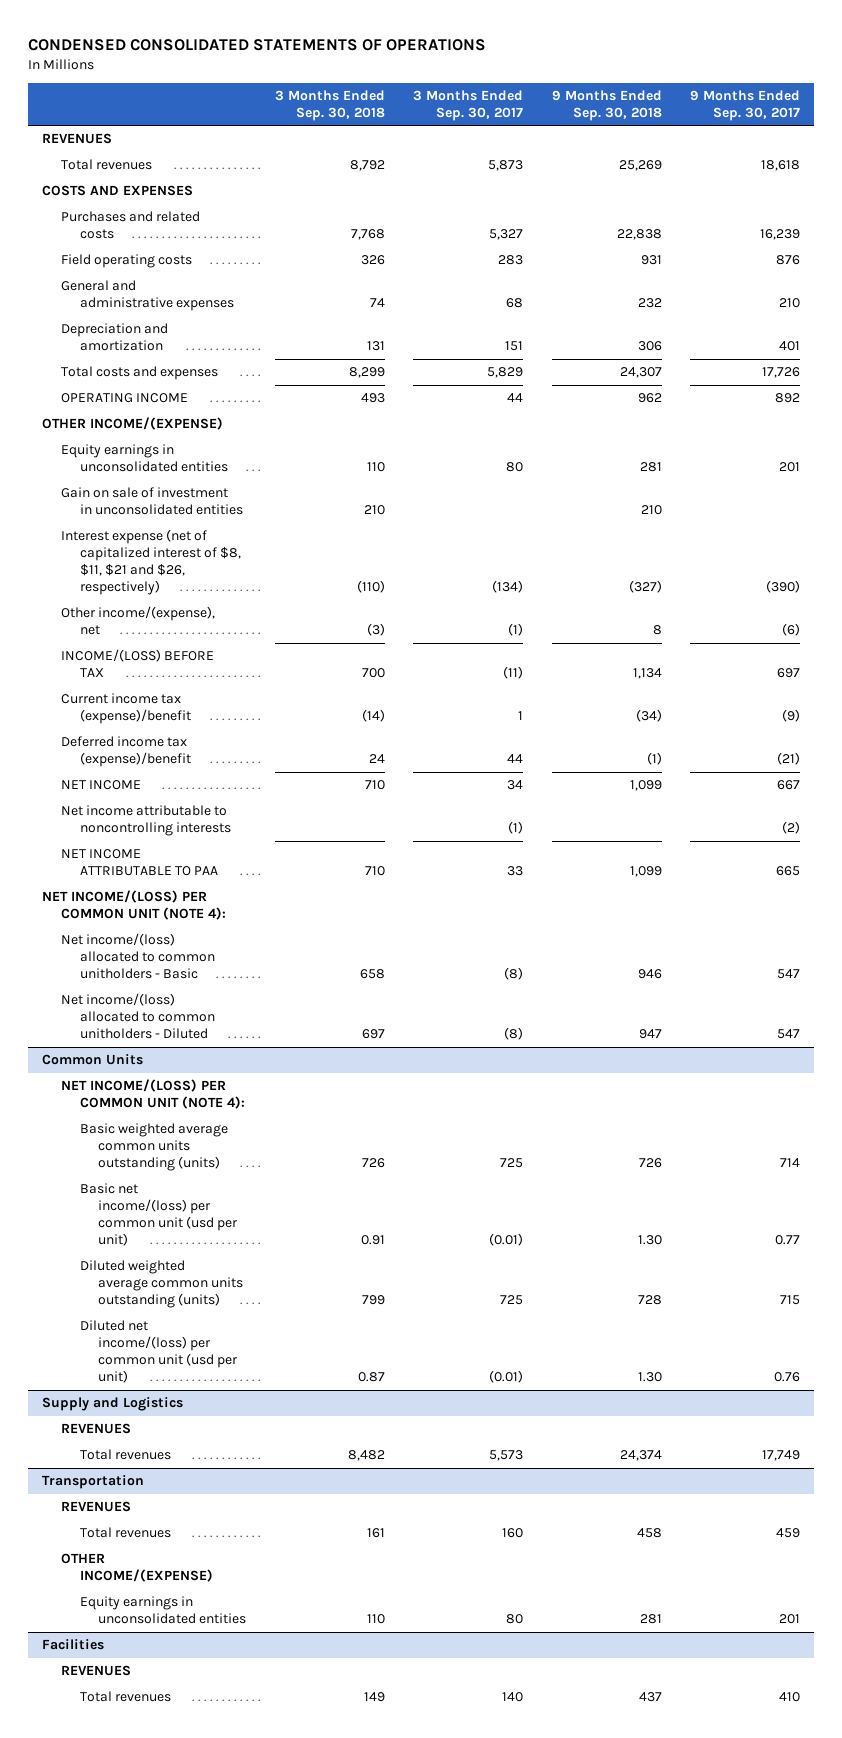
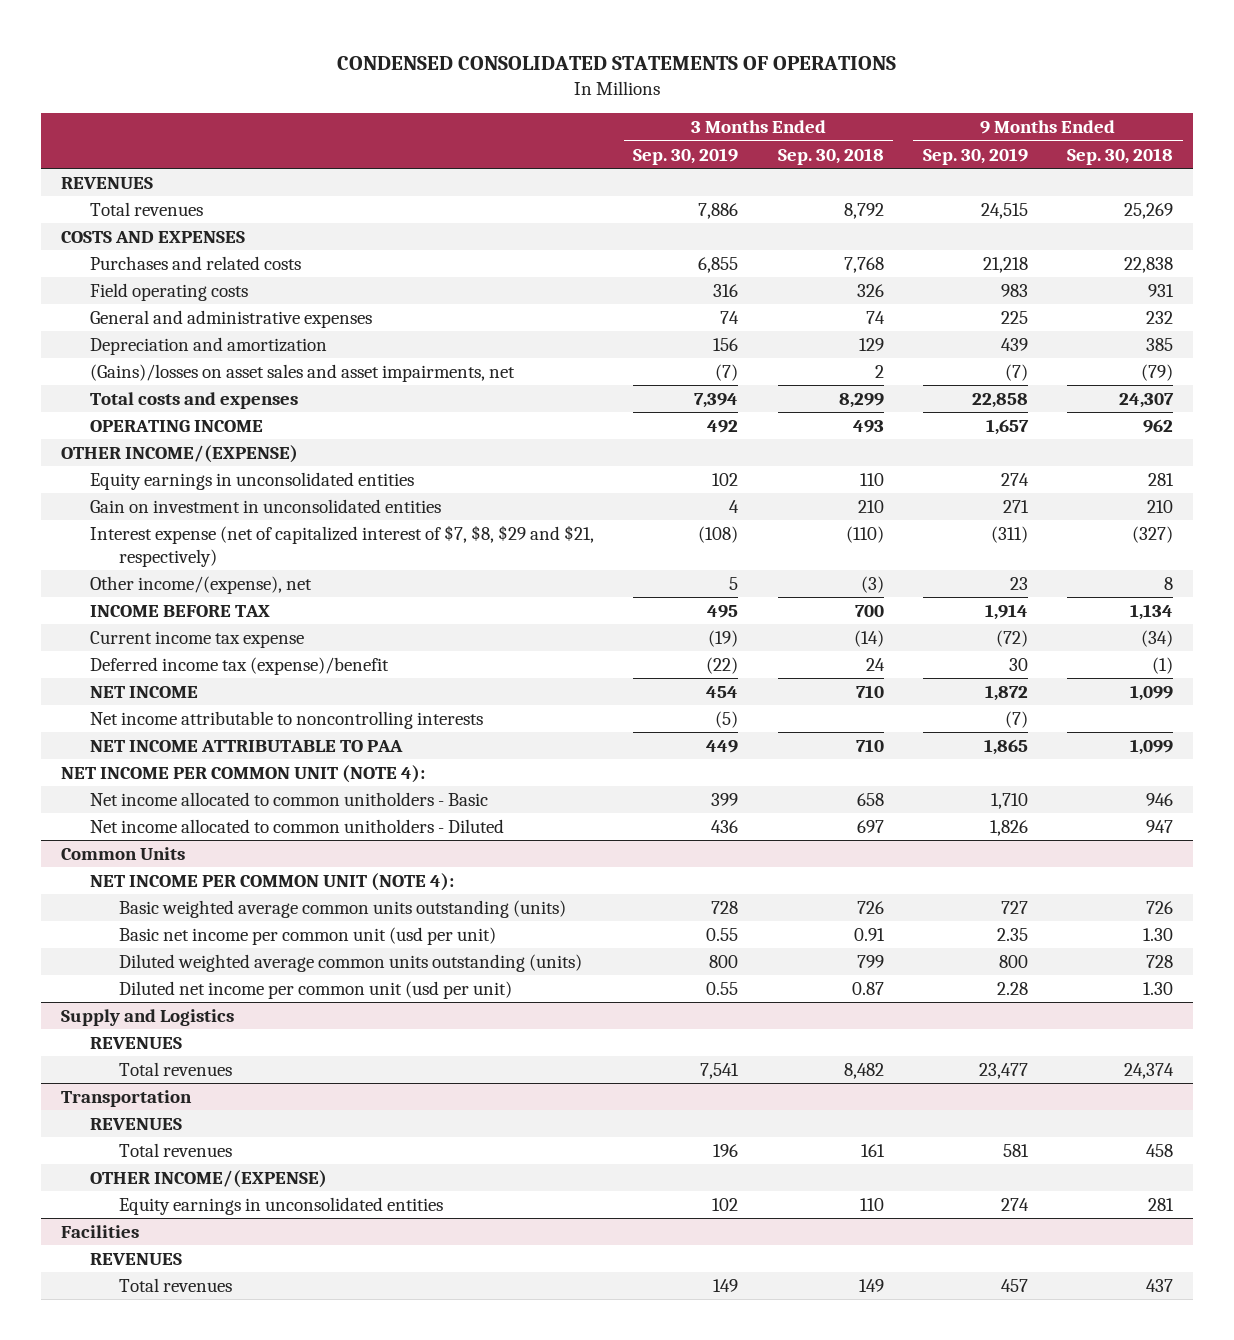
- | 3 Months Ended Sep. 30, 2018 | 3 Months Ended Sep. 30, 2017 | 9 Months Ended Sep. 30, 2018 | 9 Months Ended Sep. 30, 2017
+ | 3 Months Ended Sep. 30, 2019 | 3 Months Ended Sep. 30, 2018 | 9 Months Ended Sep. 30, 2019 | 9 Months Ended Sep. 30, 2018
- Depreciation and amortization | 131 | 151 | 306 | 401
+ Depreciation and amortization | 156 | 129 | 439 | 385
+ (Gains)/losses on asset sales and asset impairments, net | (7) | 2 | (7) | (79)
- Gain on sale of investment in unconsolidated entities | 210 | | 210 |
- Interest expense (net of capitalized interest of $8, $11, $21 and $26, respectively) | (110) | (134) | (327) | (390)
+ Gain on investment in unconsolidated entities | 4 | 210 | 271 | 210
+ Interest expense (net of capitalized interest of $7, $8, $29 and $21, respectively) | (108) | (110) | (311) | (327)
- INCOME/(LOSS) BEFORE TAX | 700 | (11) | 1,134 | 697
- Current income tax (expense)/benefit | (14) | 1 | (34) | (9)
+ INCOME BEFORE TAX | 495 | 700 | 1,914 | 1,134
+ Current income tax expense | (19) | (14) | (72) | (34)
- NET INCOME/(LOSS) PER COMMON UNIT (NOTE 4):
- Net income/(loss) allocated to common unitholders - Basic | 658 | (8) | 946 | 547
- Net income/(loss) allocated to common unitholders - Diluted | 697 | (8) | 947 | 547
+ NET INCOME PER COMMON UNIT (NOTE 4):
+ Net income allocated to common unitholders - Basic | 399 | 658 | 1,710 | 946
+ Net income allocated to common unitholders - Diluted | 436 | 697 | 1,826 | 947
@ Common Units
- NET INCOME/(LOSS) PER COMMON UNIT (NOTE 4):
+ NET INCOME PER COMMON UNIT (NOTE 4):
- Basic net income/(loss) per common unit (usd per unit) | 0.91 | (0.01) | 1.30 | 0.77
+ Basic net income per common unit (usd per unit) | 0.55 | 0.91 | 2.35 | 1.30
- Diluted net income/(loss) per common unit (usd per unit) | 0.87 | (0.01) | 1.30 | 0.76
+ Diluted net income per common unit (usd per unit) | 0.55 | 0.87 | 2.28 | 1.30

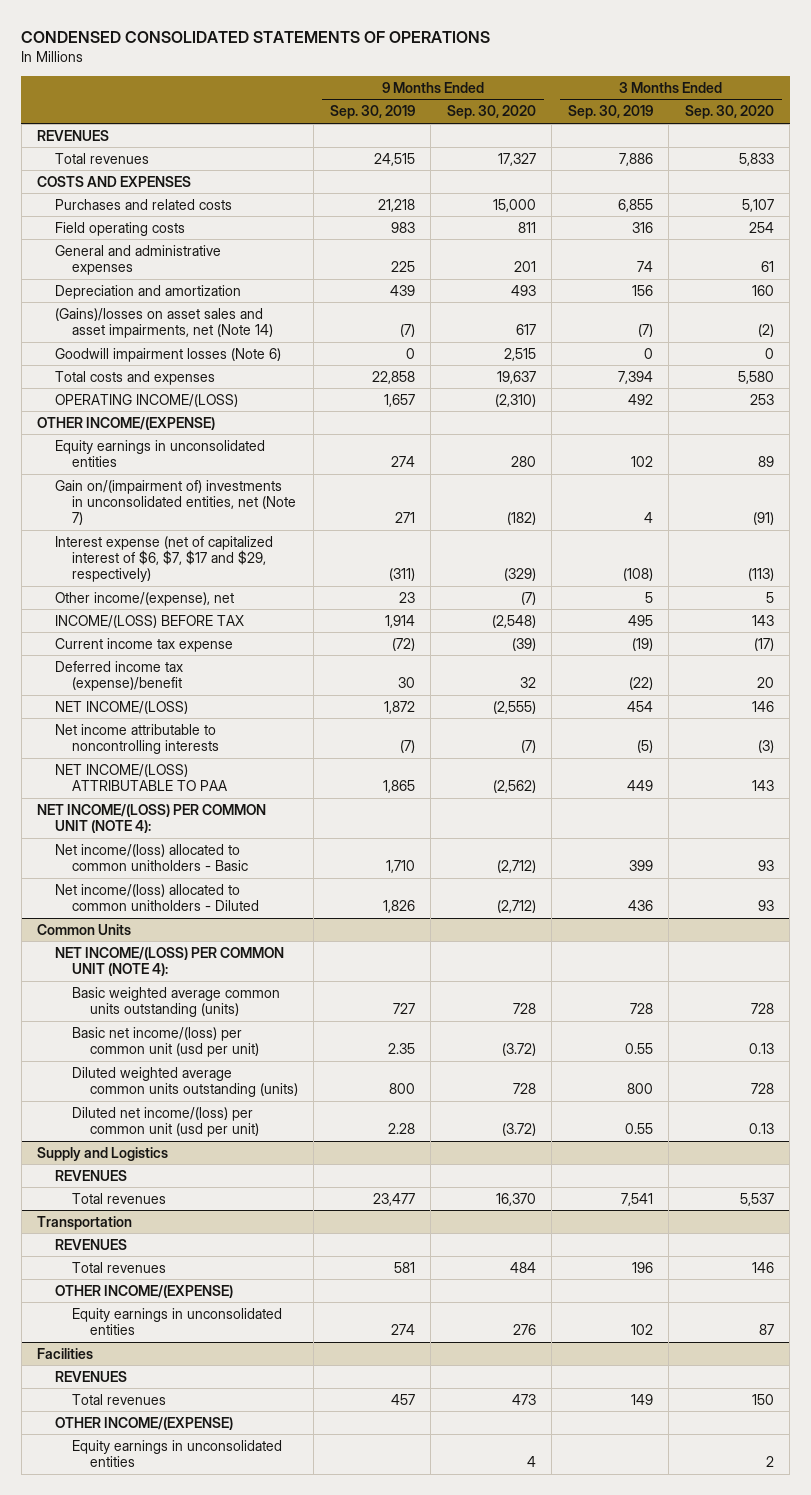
- | 3 Months Ended Sep. 30, 2019 | 3 Months Ended Sep. 30, 2018 | 9 Months Ended Sep. 30, 2019 | 9 Months Ended Sep. 30, 2018
+ | 9 Months Ended Sep. 30, 2019 | 9 Months Ended Sep. 30, 2020 | 3 Months Ended Sep. 30, 2019 | 3 Months Ended Sep. 30, 2020
- (Gains)/losses on asset sales and asset impairments, net | (7) | 2 | (7) | (79)
+ (Gains)/losses on asset sales and asset impairments, net (Note 14) | (7) | 617 | (7) | (2)
+ Goodwill impairment losses (Note 6) | 0 | 2,515 | 0 | 0
- OPERATING INCOME | 492 | 493 | 1,657 | 962
+ OPERATING INCOME/(LOSS) | 1,657 | (2,310) | 492 | 253
- Gain on investment in unconsolidated entities | 4 | 210 | 271 | 210
- Interest expense (net of capitalized interest of $7, $8, $29 and $21, respectively) | (108) | (110) | (311) | (327)
+ Gain on/(impairment of) investments in unconsolidated entities, net (Note 7) | 271 | (182) | 4 | (91)
+ Interest expense (net of capitalized interest of $6, $7, $17 and $29, respectively) | (311) | (329) | (108) | (113)
- INCOME BEFORE TAX | 495 | 700 | 1,914 | 1,134
+ INCOME/(LOSS) BEFORE TAX | 1,914 | (2,548) | 495 | 143
- NET INCOME | 454 | 710 | 1,872 | 1,099
+ NET INCOME/(LOSS) | 1,872 | (2,555) | 454 | 146
- NET INCOME ATTRIBUTABLE TO PAA | 449 | 710 | 1,865 | 1,099
- NET INCOME PER COMMON UNIT (NOTE 4):
- Net income allocated to common unitholders - Basic | 399 | 658 | 1,710 | 946
- Net income allocated to common unitholders - Diluted | 436 | 697 | 1,826 | 947
+ NET INCOME/(LOSS) ATTRIBUTABLE TO PAA | 1,865 | (2,562) | 449 | 143
+ NET INCOME/(LOSS) PER COMMON UNIT (NOTE 4):
+ Net income/(loss) allocated to common unitholders - Basic | 1,710 | (2,712) | 399 | 93
+ Net income/(loss) allocated to common unitholders - Diluted | 1,826 | (2,712) | 436 | 93
@ Common Units
- NET INCOME PER COMMON UNIT (NOTE 4):
+ NET INCOME/(LOSS) PER COMMON UNIT (NOTE 4):
- Basic net income per common unit (usd per unit) | 0.55 | 0.91 | 2.35 | 1.30
+ Basic net income/(loss) per common unit (usd per unit) | 2.35 | (3.72) | 0.55 | 0.13
- Diluted net income per common unit (usd per unit) | 0.55 | 0.87 | 2.28 | 1.30
+ Diluted net income/(loss) per common unit (usd per unit) | 2.28 | (3.72) | 0.55 | 0.13
@ Facilities
+ OTHER INCOME/(EXPENSE)
+ Equity earnings in unconsolidated entities | | 4 | | 2

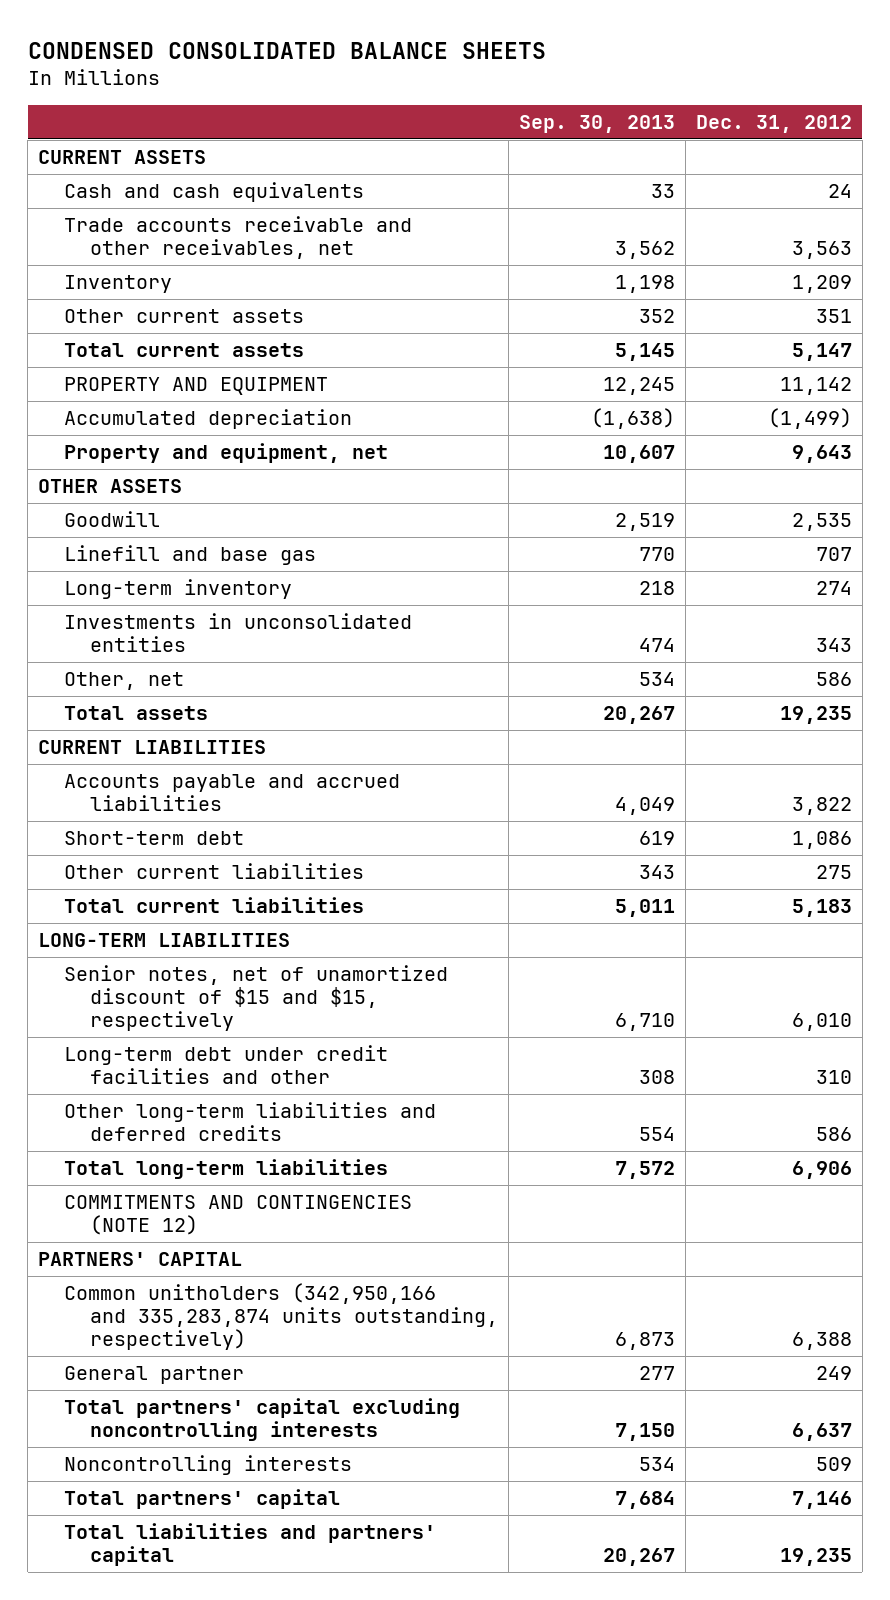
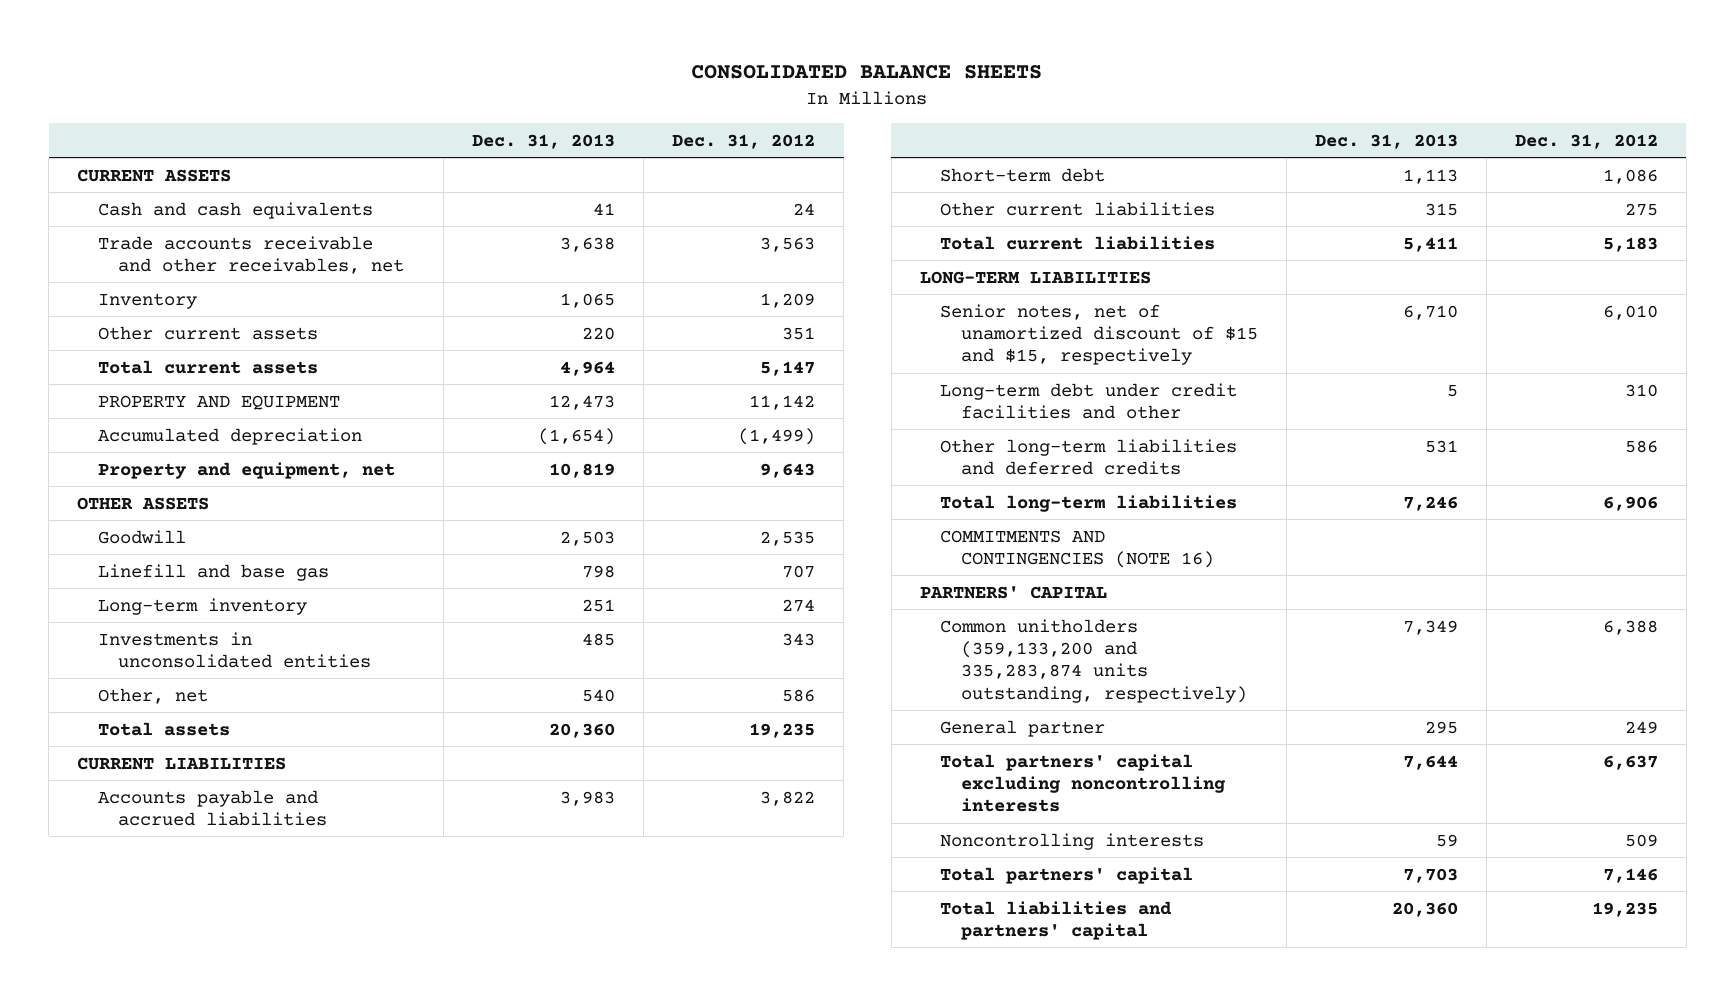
- CONDENSED CONSOLIDATED BALANCE SHEETS
+ CONSOLIDATED BALANCE SHEETS
- | Sep. 30, 2013 | Dec. 31, 2012
+ | Dec. 31, 2013 | Dec. 31, 2012
- COMMITMENTS AND CONTINGENCIES (NOTE 12)
+ COMMITMENTS AND CONTINGENCIES (NOTE 16)
- Common unitholders (342,950,166 and 335,283,874 units outstanding, respectively) | 6,873 | 6,388
+ Common unitholders (359,133,200 and 335,283,874 units outstanding, respectively) | 7,349 | 6,388

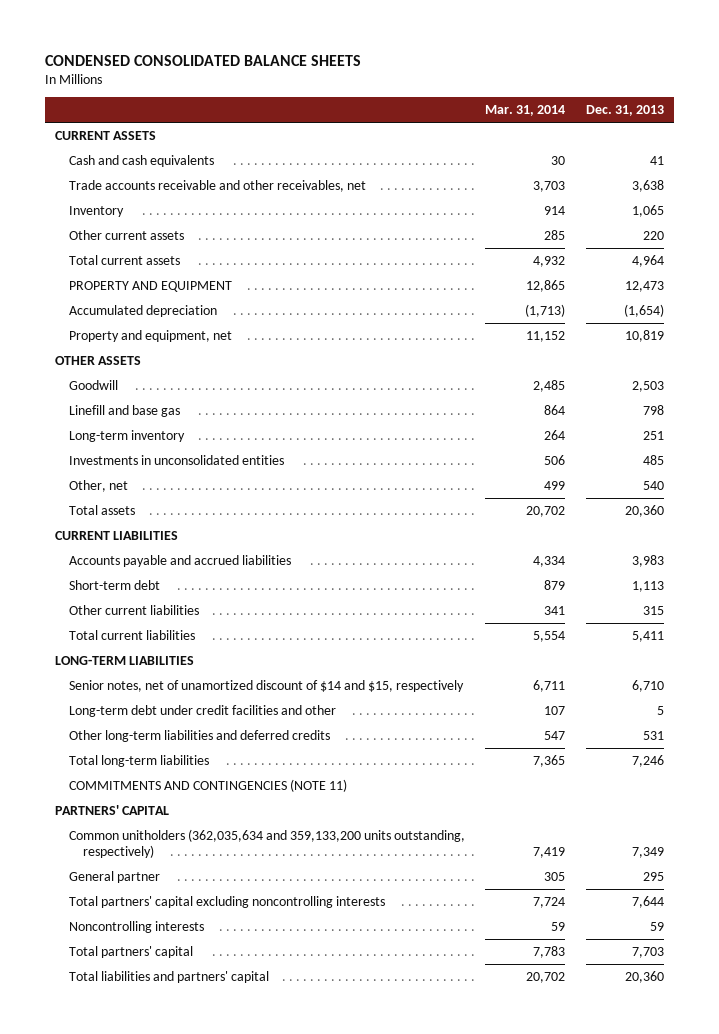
- CONSOLIDATED BALANCE SHEETS
+ CONDENSED CONSOLIDATED BALANCE SHEETS
- | Dec. 31, 2013 | Dec. 31, 2012
+ | Mar. 31, 2014 | Dec. 31, 2013
- Senior notes, net of unamortized discount of $15 and $15, respectively | 6,710 | 6,010
+ Senior notes, net of unamortized discount of $14 and $15, respectively | 6,711 | 6,710
- COMMITMENTS AND CONTINGENCIES (NOTE 16)
+ COMMITMENTS AND CONTINGENCIES (NOTE 11)
- Common unitholders (359,133,200 and 335,283,874 units outstanding, respectively) | 7,349 | 6,388
+ Common unitholders (362,035,634 and 359,133,200 units outstanding, respectively) | 7,419 | 7,349

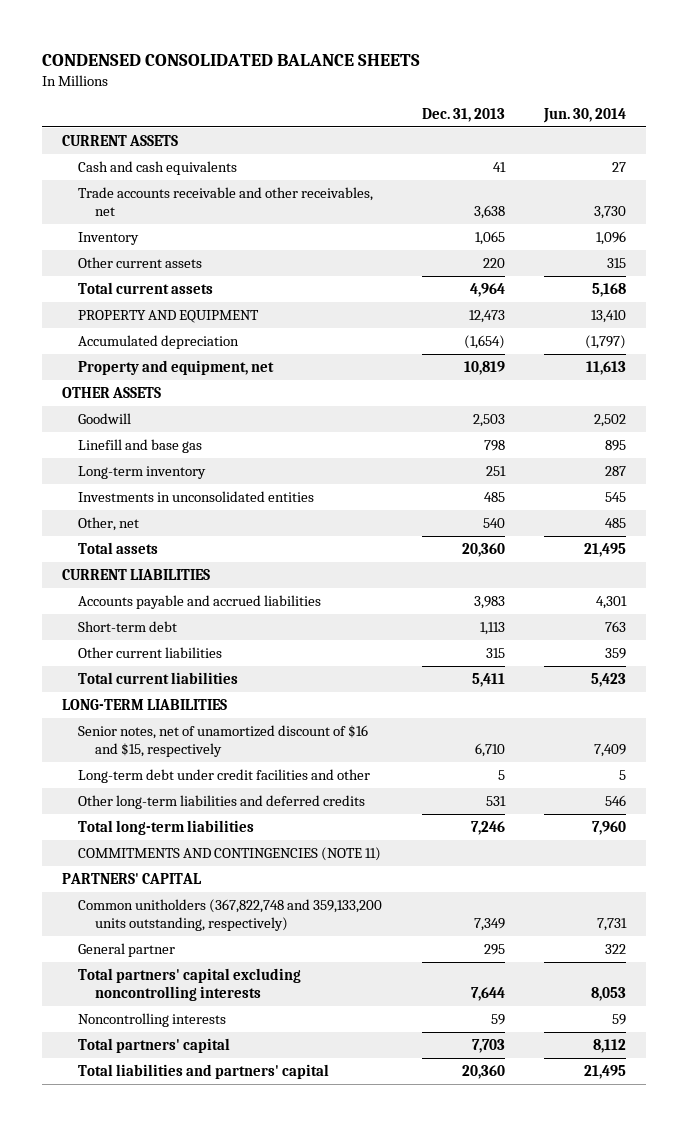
- | Mar. 31, 2014 | Dec. 31, 2013
+ | Dec. 31, 2013 | Jun. 30, 2014
- Senior notes, net of unamortized discount of $14 and $15, respectively | 6,711 | 6,710
+ Senior notes, net of unamortized discount of $16 and $15, respectively | 6,710 | 7,409
- Common unitholders (362,035,634 and 359,133,200 units outstanding, respectively) | 7,419 | 7,349
+ Common unitholders (367,822,748 and 359,133,200 units outstanding, respectively) | 7,349 | 7,731

